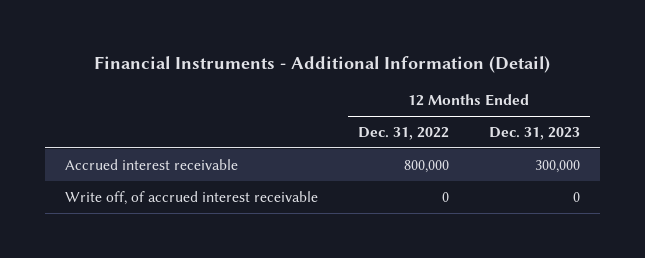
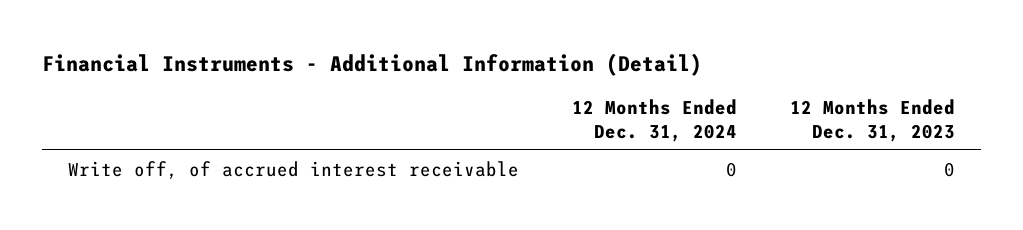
- | 12 Months Ended Dec. 31, 2022 | 12 Months Ended Dec. 31, 2023
+ | 12 Months Ended Dec. 31, 2024 | 12 Months Ended Dec. 31, 2023
- Accrued interest receivable | 800,000 | 300,000

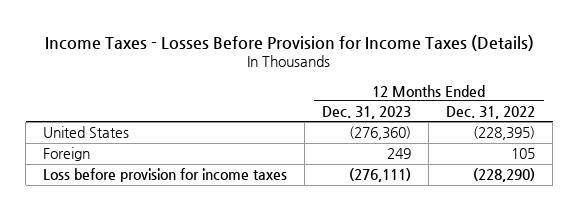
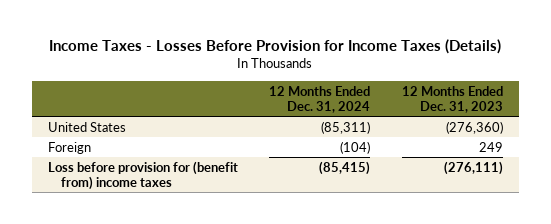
- | 12 Months Ended Dec. 31, 2023 | 12 Months Ended Dec. 31, 2022
+ | 12 Months Ended Dec. 31, 2024 | 12 Months Ended Dec. 31, 2023
- Loss before provision for income taxes | (276,111) | (228,290)
+ Loss before provision for (benefit from) income taxes | (85,415) | (276,111)

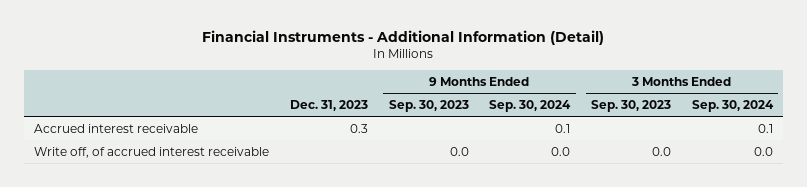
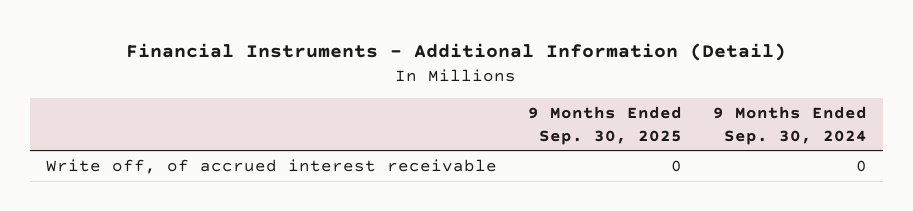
- | Dec. 31, 2023 | 9 Months Ended Sep. 30, 2023 | 9 Months Ended Sep. 30, 2024 | 3 Months Ended Sep. 30, 2023 | 3 Months Ended Sep. 30, 2024
+ | 9 Months Ended Sep. 30, 2025 | 9 Months Ended Sep. 30, 2024
- Accrued interest receivable | 0.3 | | 0.1 | | 0.1
- Write off, of accrued interest receivable | | 0.0 | 0.0 | 0.0 | 0.0
+ Write off, of accrued interest receivable | 0 | 0

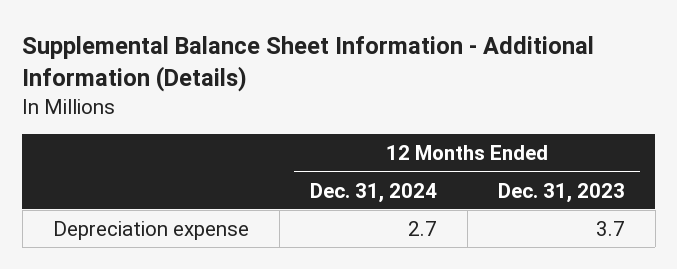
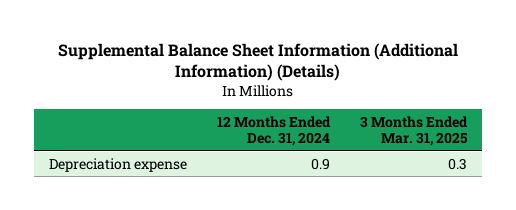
- Supplemental Balance Sheet Information - Additional Information (Details)
+ Supplemental Balance Sheet Information (Additional Information) (Details)
- | 12 Months Ended Dec. 31, 2024 | 12 Months Ended Dec. 31, 2023
+ | 12 Months Ended Dec. 31, 2024 | 3 Months Ended Mar. 31, 2025
- Depreciation expense | 2.7 | 3.7
+ Depreciation expense | 0.9 | 0.3

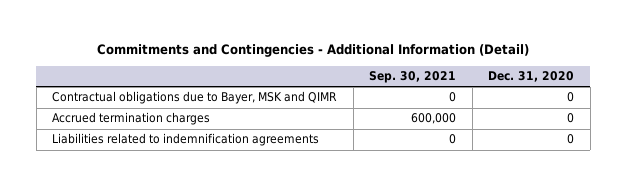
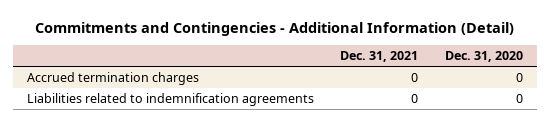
- | Sep. 30, 2021 | Dec. 31, 2020
+ | Dec. 31, 2021 | Dec. 31, 2020
- Contractual obligations due to Bayer, MSK and QIMR | 0 | 0

